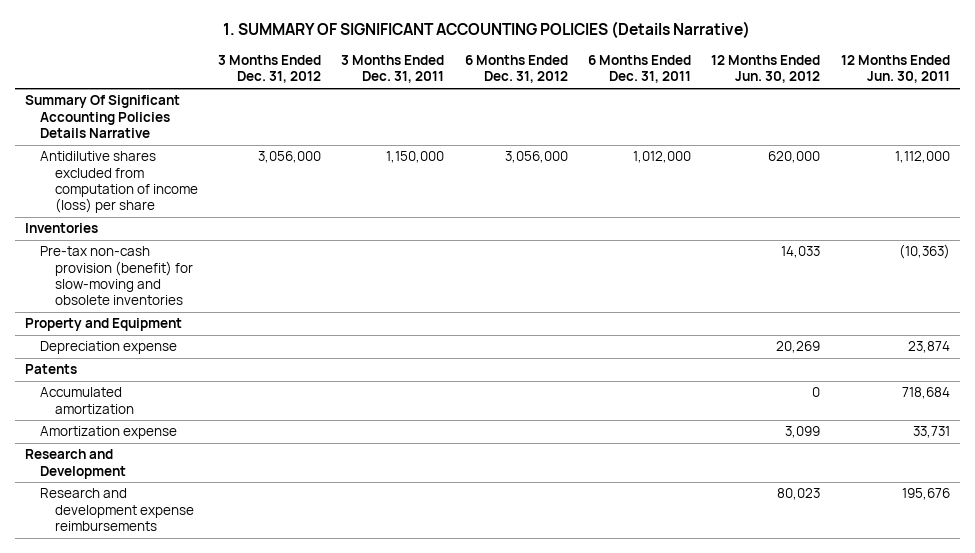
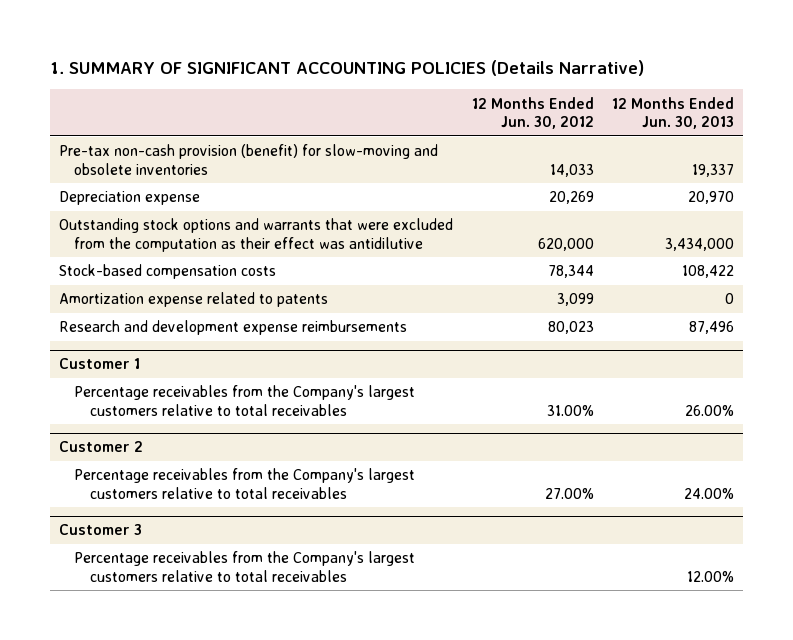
- | 3 Months Ended Dec. 31, 2012 | 3 Months Ended Dec. 31, 2011 | 6 Months Ended Dec. 31, 2012 | 6 Months Ended Dec. 31, 2011 | 12 Months Ended Jun. 30, 2012 | 12 Months Ended Jun. 30, 2011
+ | 12 Months Ended Jun. 30, 2012 | 12 Months Ended Jun. 30, 2013
- Summary Of Significant Accounting Policies Details Narrative
- Antidilutive shares excluded from computation of income (loss) per share | 3,056,000 | 1,150,000 | 3,056,000 | 1,012,000 | 620,000 | 1,112,000
- Inventories
- Property and Equipment
- Patents
- Accumulated amortization | | | | | 0 | 718,684
- Amortization expense | | | | | 3,099 | 33,731
- Research and Development
+ Outstanding stock options and warrants that were excluded from the computation as their effect was antidilutive | 620,000 | 3,434,000
+ Stock-based compensation costs | 78,344 | 108,422
+ Amortization expense related to patents | 3,099 | 0
+ Customer 1
+ Percentage receivables from the Company's largest customers relative to total receivables | 31.00% | 26.00%
+ Customer 2
+ Percentage receivables from the Company's largest customers relative to total receivables | 27.00% | 24.00%
+ Customer 3
+ Percentage receivables from the Company's largest customers relative to total receivables | | 12.00%

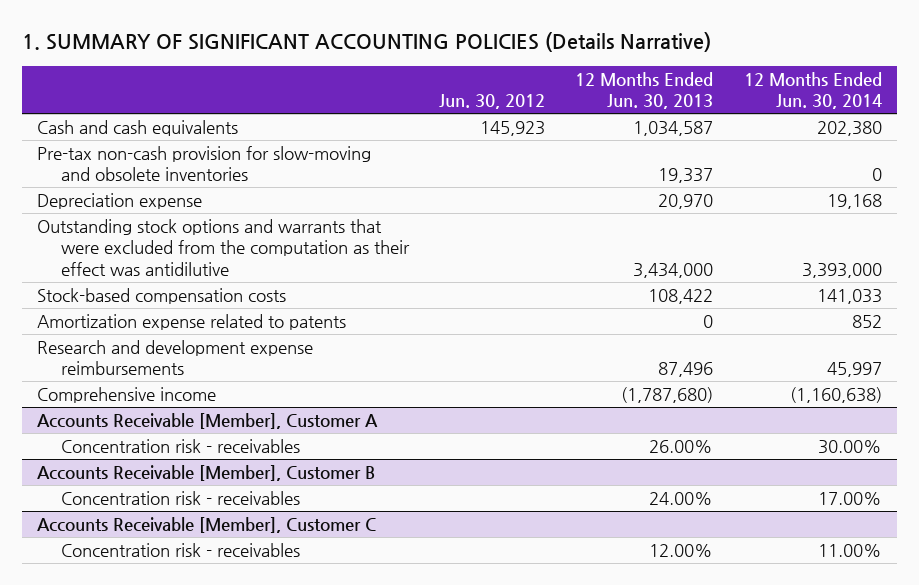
- | 12 Months Ended Jun. 30, 2012 | 12 Months Ended Jun. 30, 2013
+ | Jun. 30, 2012 | 12 Months Ended Jun. 30, 2013 | 12 Months Ended Jun. 30, 2014
- Pre-tax non-cash provision (benefit) for slow-moving and obsolete inventories | 14,033 | 19,337
+ Cash and cash equivalents | 145,923 | 1,034,587 | 202,380
+ Pre-tax non-cash provision for slow-moving and obsolete inventories | | 19,337 | 0
- Customer 1
- Percentage receivables from the Company's largest customers relative to total receivables | 31.00% | 26.00%
- Customer 2
- Percentage receivables from the Company's largest customers relative to total receivables | 27.00% | 24.00%
- Customer 3
- Percentage receivables from the Company's largest customers relative to total receivables | | 12.00%
+ Comprehensive income | | (1,787,680) | (1,160,638)
+ Accounts Receivable [Member], Customer A
+ Concentration risk - receivables | | 26.00% | 30.00%
+ Accounts Receivable [Member], Customer B
+ Concentration risk - receivables | | 24.00% | 17.00%
+ Accounts Receivable [Member], Customer C
+ Concentration risk - receivables | | 12.00% | 11.00%

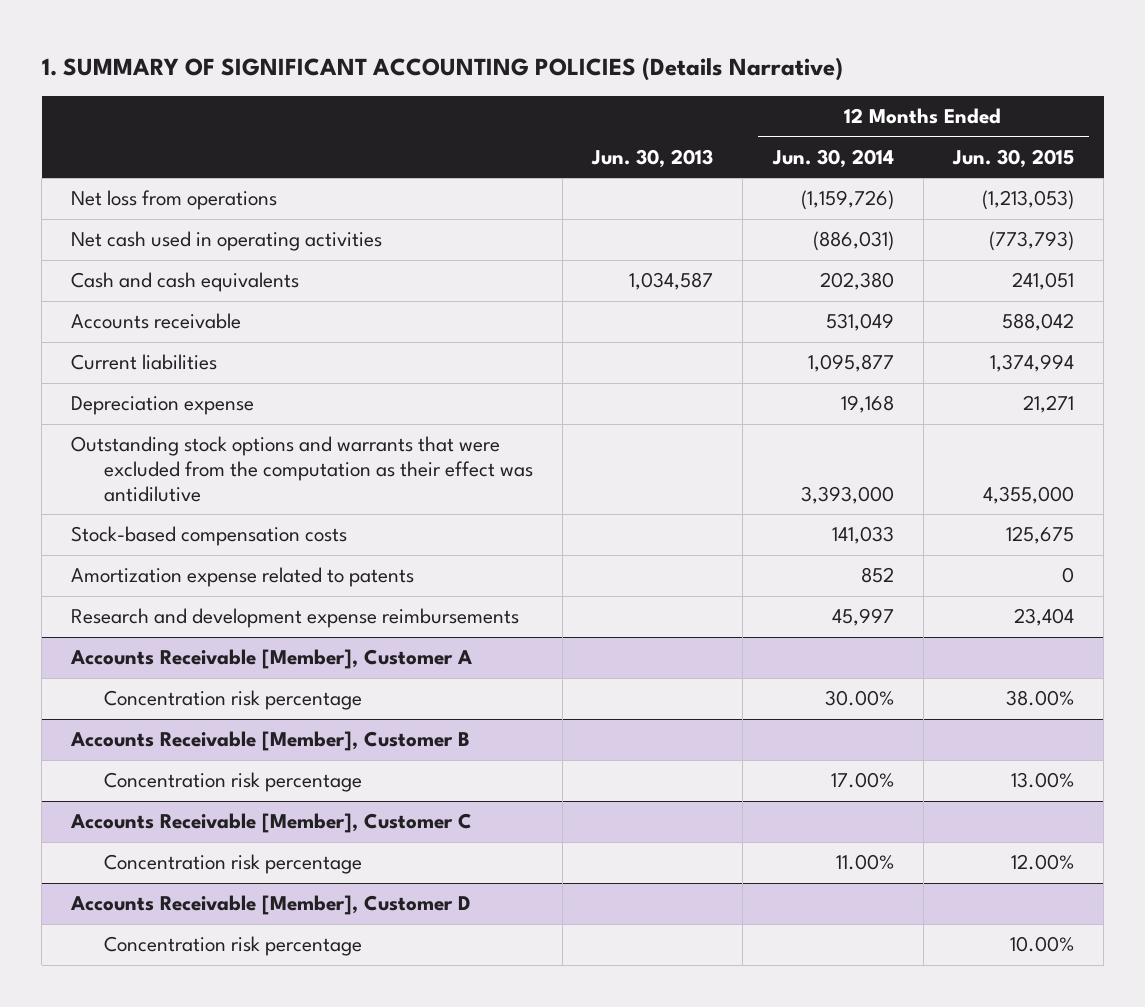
- | Jun. 30, 2012 | 12 Months Ended Jun. 30, 2013 | 12 Months Ended Jun. 30, 2014
+ | Jun. 30, 2013 | 12 Months Ended Jun. 30, 2014 | 12 Months Ended Jun. 30, 2015
+ Net loss from operations | | (1,159,726) | (1,213,053)
+ Net cash used in operating activities | | (886,031) | (773,793)
- Pre-tax non-cash provision for slow-moving and obsolete inventories | | 19,337 | 0
+ Accounts receivable | | 531,049 | 588,042
+ Current liabilities | | 1,095,877 | 1,374,994
- Comprehensive income | | (1,787,680) | (1,160,638)
@ Accounts Receivable [Member], Customer A
- Concentration risk - receivables | | 26.00% | 30.00%
+ Concentration risk percentage | | 30.00% | 38.00%
@ Accounts Receivable [Member], Customer B
- Concentration risk - receivables | | 24.00% | 17.00%
+ Concentration risk percentage | | 17.00% | 13.00%
@ Accounts Receivable [Member], Customer C
- Concentration risk - receivables | | 12.00% | 11.00%
+ Concentration risk percentage | | 11.00% | 12.00%
+ Accounts Receivable [Member], Customer D
+ Concentration risk percentage | | | 10.00%

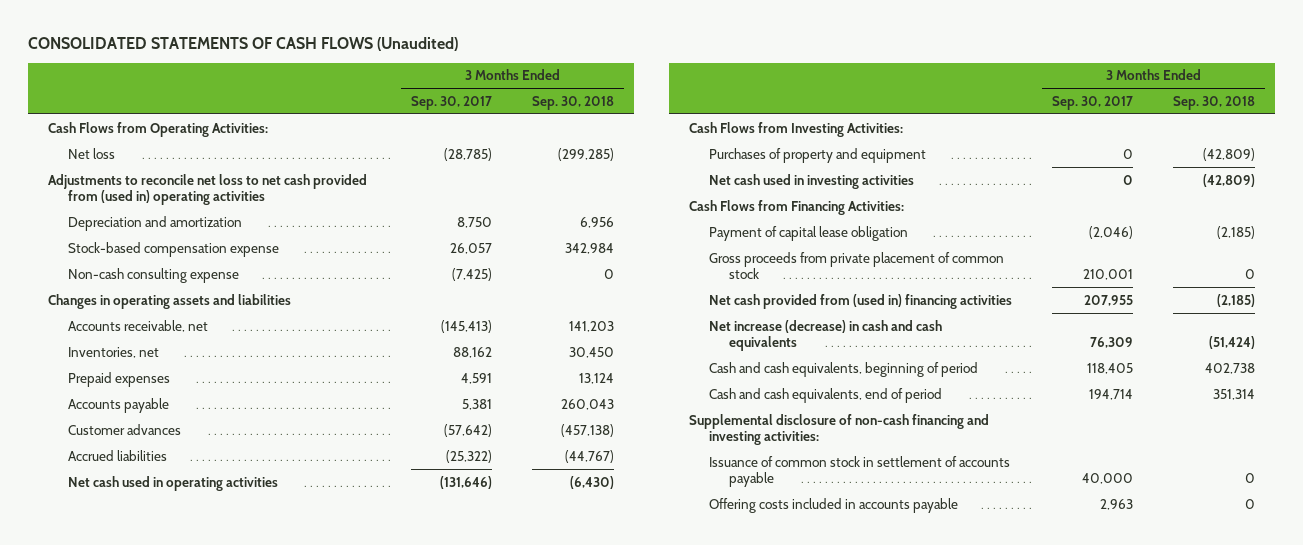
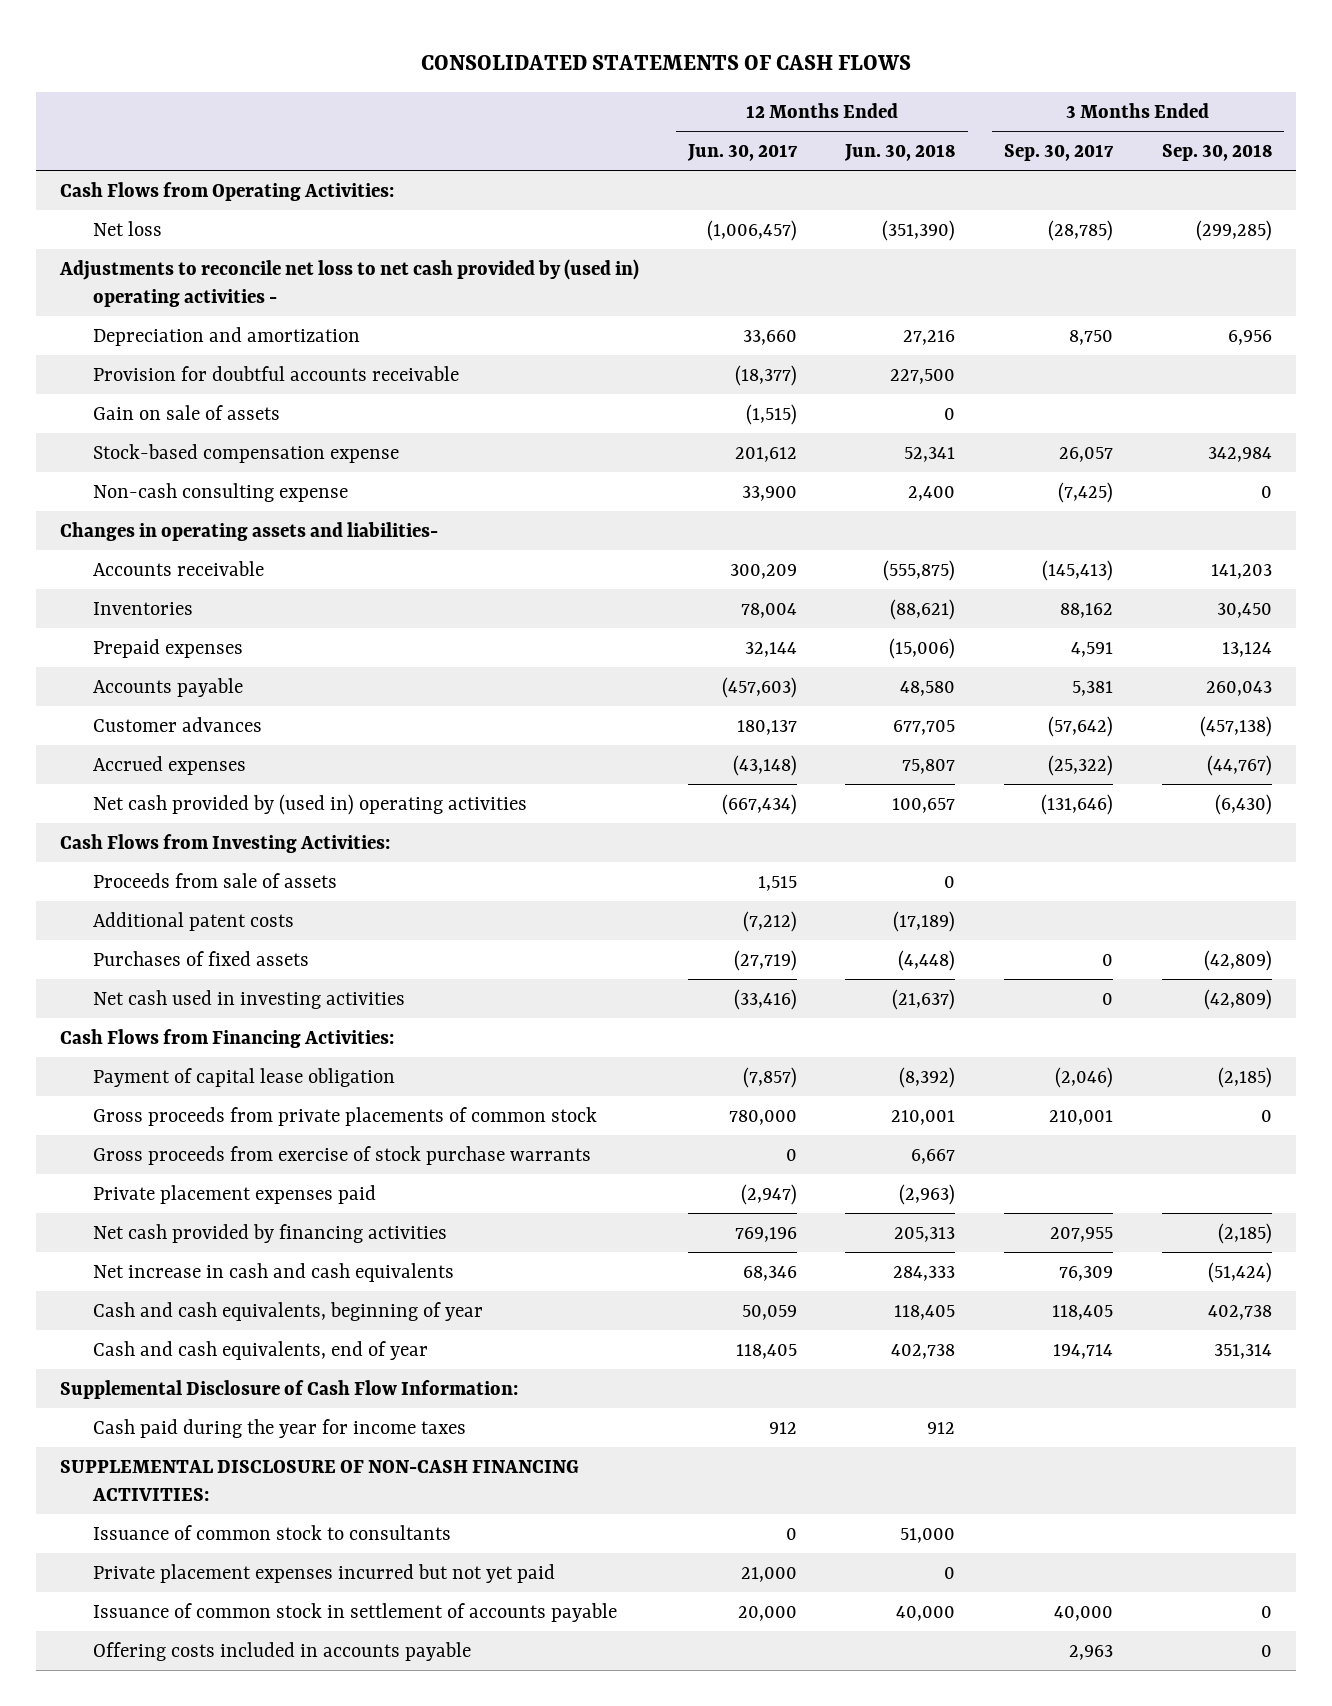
- CONSOLIDATED STATEMENTS OF CASH FLOWS (Unaudited)
+ CONSOLIDATED STATEMENTS OF CASH FLOWS
- | 3 Months Ended Sep. 30, 2017 | 3 Months Ended Sep. 30, 2018
+ | 12 Months Ended Jun. 30, 2017 | 12 Months Ended Jun. 30, 2018 | 3 Months Ended Sep. 30, 2017 | 3 Months Ended Sep. 30, 2018
- Adjustments to reconcile net loss to net cash provided from (used in) operating activities
+ Adjustments to reconcile net loss to net cash provided by (used in) operating activities -
+ Provision for doubtful accounts receivable | (18,377) | 227,500 | |
+ Gain on sale of assets | (1,515) | 0 | |
- Changes in operating assets and liabilities
- Accounts receivable, net | (145,413) | 141,203
- Inventories, net | 88,162 | 30,450
+ Changes in operating assets and liabilities-
+ Accounts receivable | 300,209 | (555,875) | (145,413) | 141,203
+ Inventories | 78,004 | (88,621) | 88,162 | 30,450
- Accrued liabilities | (25,322) | (44,767)
- Net cash used in operating activities | (131,646) | (6,430)
+ Accrued expenses | (43,148) | 75,807 | (25,322) | (44,767)
+ Net cash provided by (used in) operating activities | (667,434) | 100,657 | (131,646) | (6,430)
- Purchases of property and equipment | 0 | (42,809)
+ Proceeds from sale of assets | 1,515 | 0 | |
+ Additional patent costs | (7,212) | (17,189) | |
+ Purchases of fixed assets | (27,719) | (4,448) | 0 | (42,809)
- Gross proceeds from private placement of common stock | 210,001 | 0
- Net cash provided from (used in) financing activities | 207,955 | (2,185)
- Net increase (decrease) in cash and cash equivalents | 76,309 | (51,424)
- Cash and cash equivalents, beginning of period | 118,405 | 402,738
- Cash and cash equivalents, end of period | 194,714 | 351,314
- Supplemental disclosure of non-cash financing and investing activities:
+ Gross proceeds from private placements of common stock | 780,000 | 210,001 | 210,001 | 0
+ Gross proceeds from exercise of stock purchase warrants | 0 | 6,667 | |
+ Private placement expenses paid | (2,947) | (2,963) | |
+ Net cash provided by financing activities | 769,196 | 205,313 | 207,955 | (2,185)
+ Net increase in cash and cash equivalents | 68,346 | 284,333 | 76,309 | (51,424)
+ Cash and cash equivalents, beginning of year | 50,059 | 118,405 | 118,405 | 402,738
+ Cash and cash equivalents, end of year | 118,405 | 402,738 | 194,714 | 351,314
+ Supplemental Disclosure of Cash Flow Information:
+ Cash paid during the year for income taxes | 912 | 912 | |
+ SUPPLEMENTAL DISCLOSURE OF NON-CASH FINANCING ACTIVITIES:
+ Issuance of common stock to consultants | 0 | 51,000 | |
+ Private placement expenses incurred but not yet paid | 21,000 | 0 | |

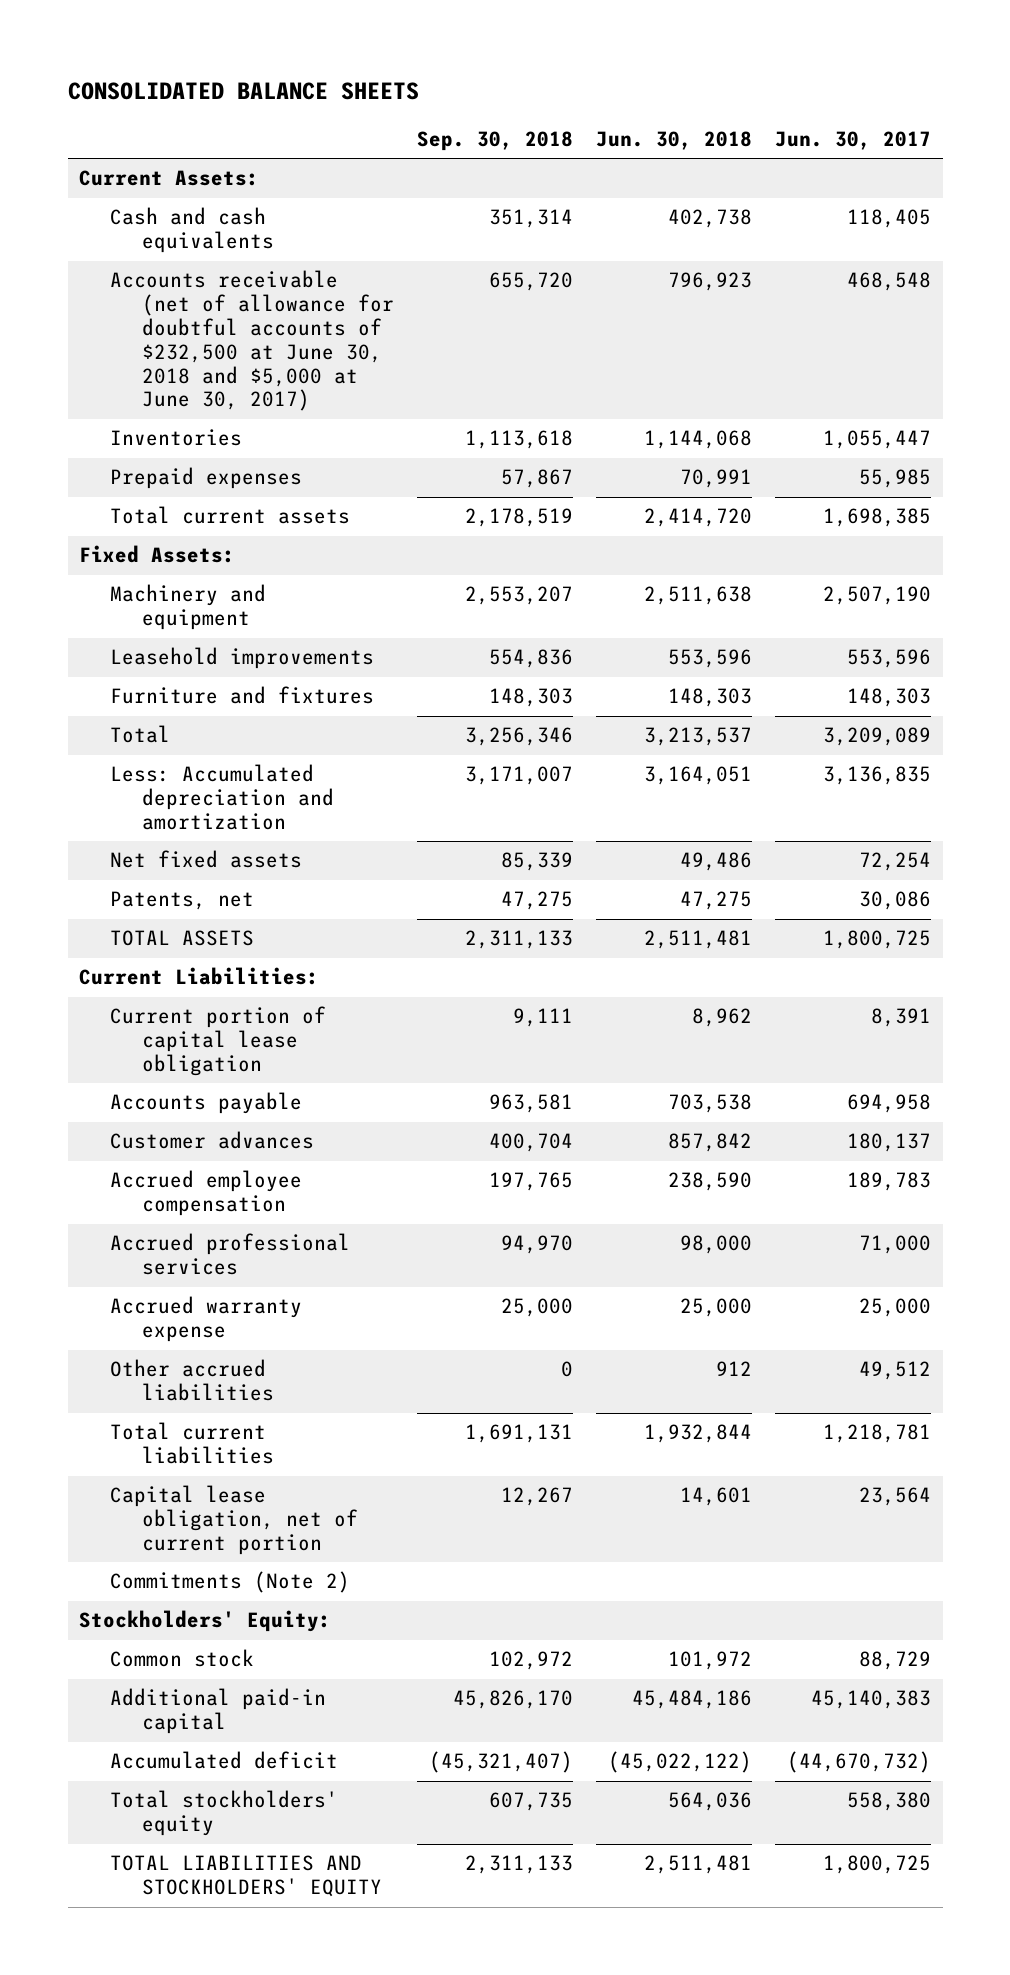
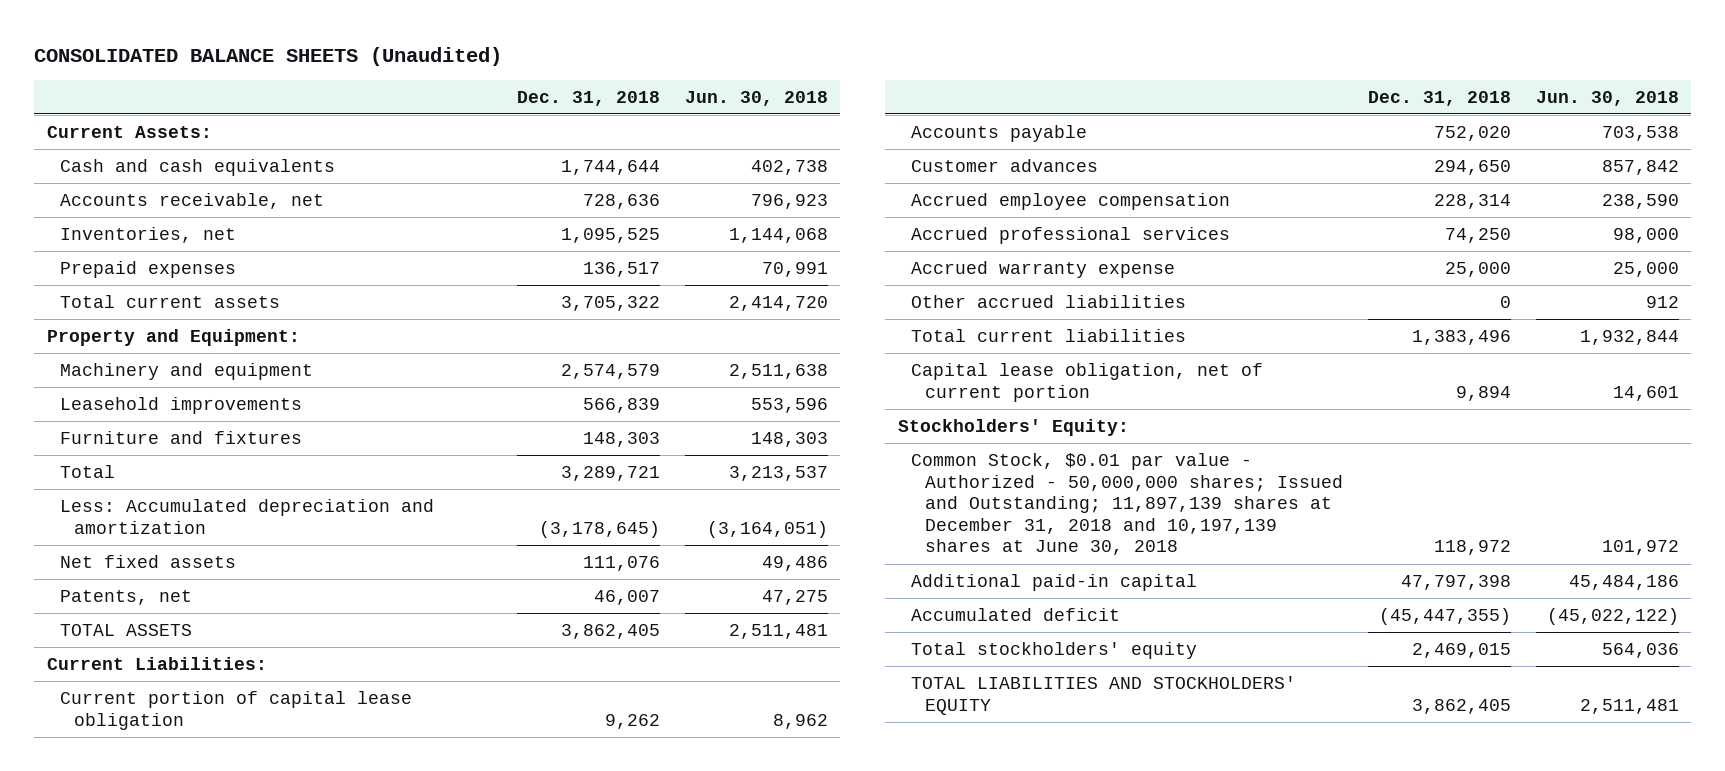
- CONSOLIDATED BALANCE SHEETS
+ CONSOLIDATED BALANCE SHEETS (Unaudited)
- | Sep. 30, 2018 | Jun. 30, 2018 | Jun. 30, 2017
+ | Dec. 31, 2018 | Jun. 30, 2018
- Accounts receivable (net of allowance for doubtful accounts of $232,500 at June 30, 2018 and $5,000 at June 30, 2017) | 655,720 | 796,923 | 468,548
- Inventories | 1,113,618 | 1,144,068 | 1,055,447
+ Accounts receivable, net | 728,636 | 796,923
+ Inventories, net | 1,095,525 | 1,144,068
- Fixed Assets:
+ Property and Equipment:
- Less: Accumulated depreciation and amortization | 3,171,007 | 3,164,051 | 3,136,835
+ Less: Accumulated depreciation and amortization | (3,178,645) | (3,164,051)
- Commitments (Note 2)
- Common stock | 102,972 | 101,972 | 88,729
+ Common Stock, $0.01 par value - Authorized - 50,000,000 shares; Issued and Outstanding; 11,897,139 shares at December 31, 2018 and 10,197,139 shares at June 30, 2018 | 118,972 | 101,972

